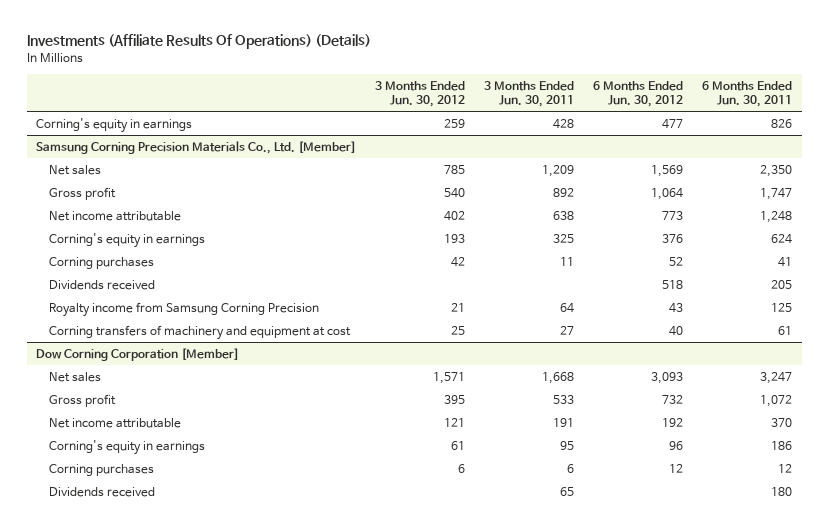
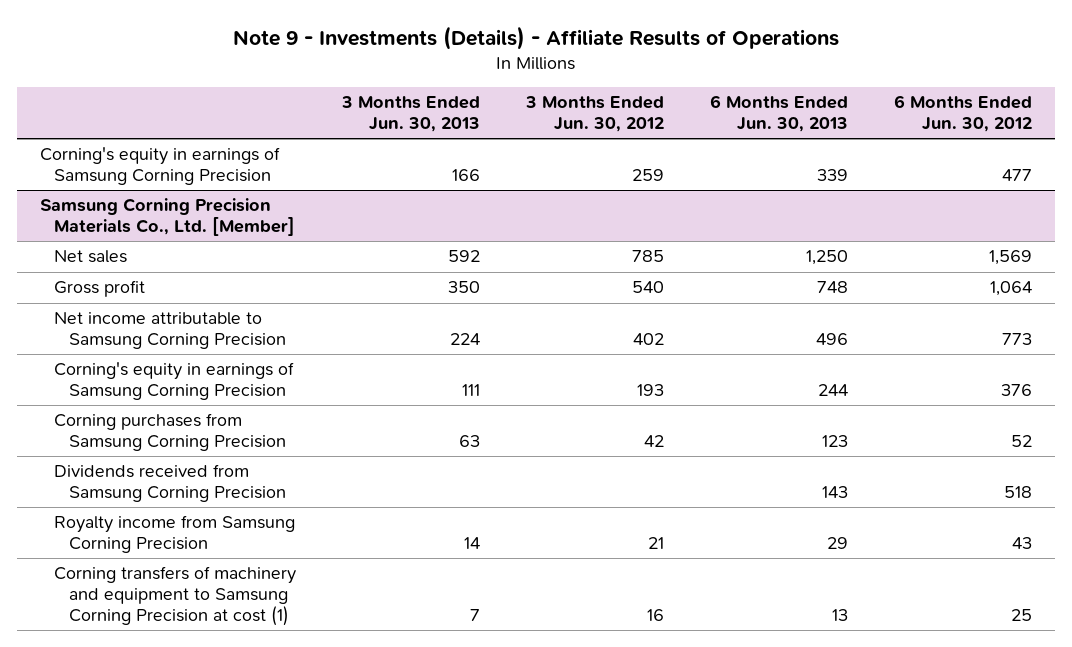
- Investments (Affiliate Results Of Operations) (Details)
+ Note 9 - Investments (Details) - Affiliate Results of Operations
- | 3 Months Ended Jun. 30, 2012 | 3 Months Ended Jun. 30, 2011 | 6 Months Ended Jun. 30, 2012 | 6 Months Ended Jun. 30, 2011
+ | 3 Months Ended Jun. 30, 2013 | 3 Months Ended Jun. 30, 2012 | 6 Months Ended Jun. 30, 2013 | 6 Months Ended Jun. 30, 2012
- Corning's equity in earnings | 259 | 428 | 477 | 826
+ Corning's equity in earnings of Samsung Corning Precision | 166 | 259 | 339 | 477
@ Samsung Corning Precision Materials Co., Ltd. [Member]
- Net income attributable | 402 | 638 | 773 | 1,248
- Corning's equity in earnings | 193 | 325 | 376 | 624
- Corning purchases | 42 | 11 | 52 | 41
- Dividends received | | | 518 | 205
+ Net income attributable to Samsung Corning Precision | 224 | 402 | 496 | 773
+ Corning's equity in earnings of Samsung Corning Precision | 111 | 193 | 244 | 376
+ Corning purchases from Samsung Corning Precision | 63 | 42 | 123 | 52
+ Dividends received from Samsung Corning Precision | | | 143 | 518
- Corning transfers of machinery and equipment at cost | 25 | 27 | 40 | 61
- Dow Corning Corporation [Member]
- Net sales | 1,571 | 1,668 | 3,093 | 3,247
- Gross profit | 395 | 533 | 732 | 1,072
- Net income attributable | 121 | 191 | 192 | 370
- Corning's equity in earnings | 61 | 95 | 96 | 186
- Corning purchases | 6 | 6 | 12 | 12
- Dividends received | | 65 | | 180
@ Samsung Corning Precision Materials Co., Ltd. [Member]
+ Corning transfers of machinery and equipment to Samsung Corning Precision at cost (1) | 7 | 16 | 13 | 25

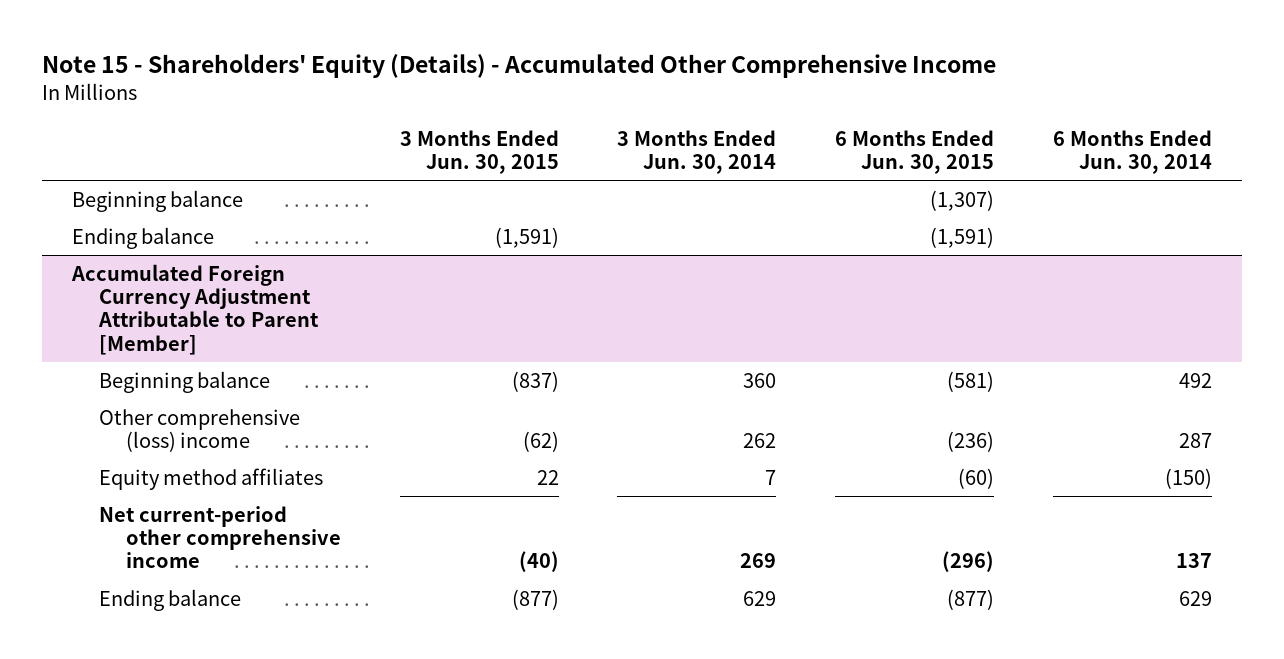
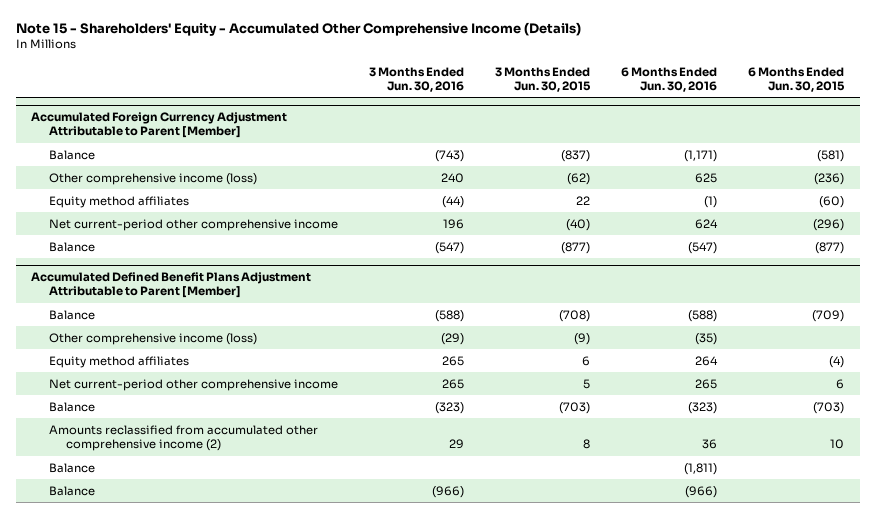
- Note 15 - Shareholders' Equity (Details) - Accumulated Other Comprehensive Income
+ Note 15 - Shareholders' Equity - Accumulated Other Comprehensive Income (Details)
- | 3 Months Ended Jun. 30, 2015 | 3 Months Ended Jun. 30, 2014 | 6 Months Ended Jun. 30, 2015 | 6 Months Ended Jun. 30, 2014
+ | 3 Months Ended Jun. 30, 2016 | 3 Months Ended Jun. 30, 2015 | 6 Months Ended Jun. 30, 2016 | 6 Months Ended Jun. 30, 2015
- Beginning balance | | | (1,307) |
- Ending balance | (1,591) | | (1,591) |
@ Accumulated Foreign Currency Adjustment Attributable to Parent [Member]
- Beginning balance | (837) | 360 | (581) | 492
- Other comprehensive (loss) income | (62) | 262 | (236) | 287
+ Balance | (743) | (837) | (1,171) | (581)
+ Other comprehensive income (loss) | 240 | (62) | 625 | (236)
- Ending balance | (877) | 629 | (877) | 629
+ Balance | (547) | (877) | (547) | (877)
+ Accumulated Defined Benefit Plans Adjustment Attributable to Parent [Member]
+ Balance | (588) | (708) | (588) | (709)
+ Other comprehensive income (loss) | (29) | (9) | (35) |
+ Equity method affiliates | 265 | 6 | 264 | (4)
+ Net current-period other comprehensive income | 265 | 5 | 265 | 6
+ Balance | (323) | (703) | (323) | (703)
+ Amounts reclassified from accumulated other comprehensive income (2) | 29 | 8 | 36 | 10
+ Balance | | | (1,811) |
+ Balance | (966) | | (966) |

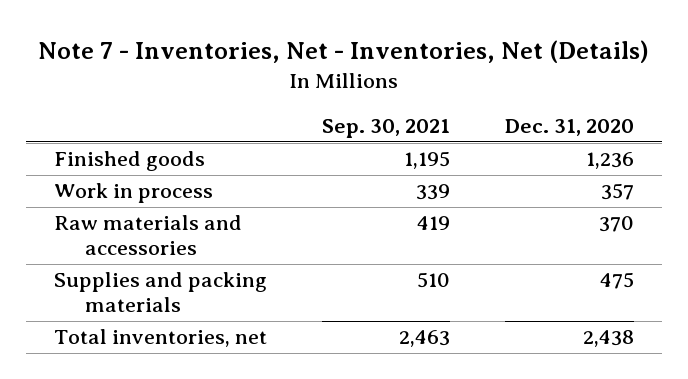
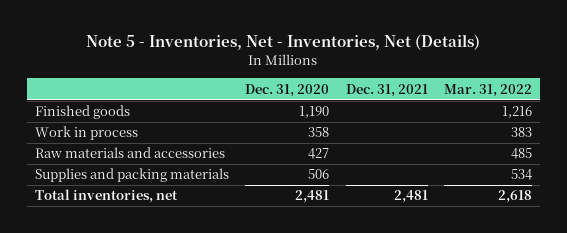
- Note 7 - Inventories, Net - Inventories, Net (Details)
+ Note 5 - Inventories, Net - Inventories, Net (Details)
- | Sep. 30, 2021 | Dec. 31, 2020
+ | Dec. 31, 2020 | Dec. 31, 2021 | Mar. 31, 2022
- Finished goods | 1,195 | 1,236
- Work in process | 339 | 357
- Raw materials and accessories | 419 | 370
- Supplies and packing materials | 510 | 475
- Total inventories, net | 2,463 | 2,438
+ Finished goods | 1,190 | | 1,216
+ Work in process | 358 | | 383
+ Raw materials and accessories | 427 | | 485
+ Supplies and packing materials | 506 | | 534
+ Total inventories, net | 2,481 | 2,481 | 2,618

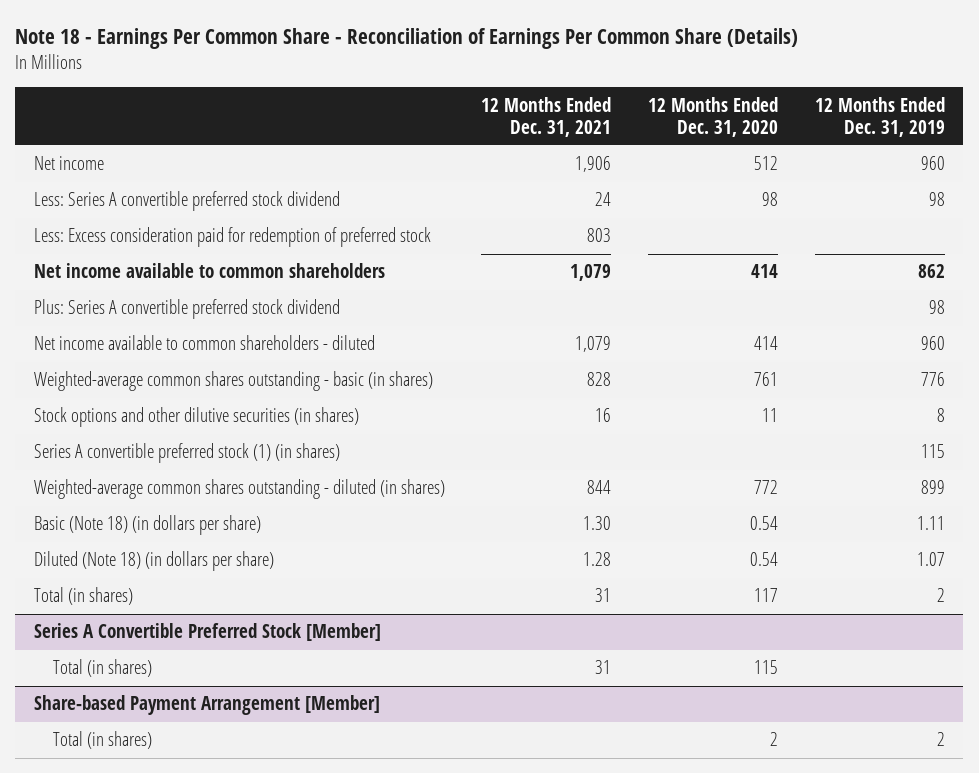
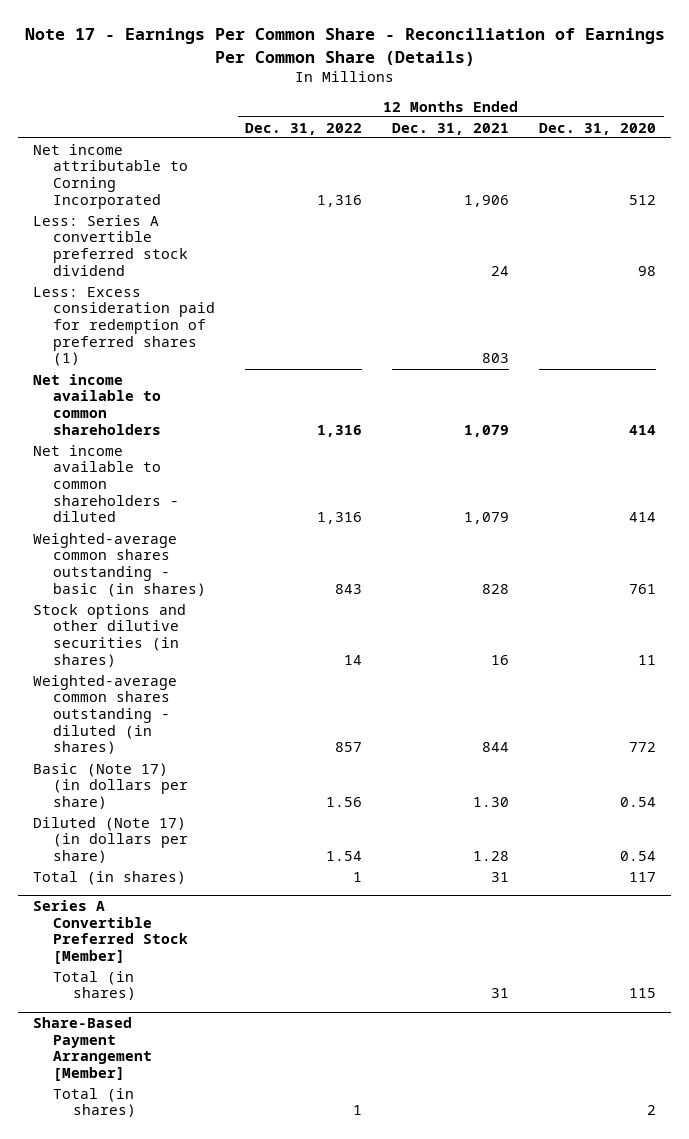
- Note 18 - Earnings Per Common Share - Reconciliation of Earnings Per Common Share (Details)
+ Note 17 - Earnings Per Common Share - Reconciliation of Earnings Per Common Share (Details)
- | 12 Months Ended Dec. 31, 2021 | 12 Months Ended Dec. 31, 2020 | 12 Months Ended Dec. 31, 2019
+ | 12 Months Ended Dec. 31, 2022 | 12 Months Ended Dec. 31, 2021 | 12 Months Ended Dec. 31, 2020
- Net income | 1,906 | 512 | 960
+ Net income attributable to Corning Incorporated | 1,316 | 1,906 | 512
- Less: Excess consideration paid for redemption of preferred stock | 803 | |
+ Less: Excess consideration paid for redemption of preferred shares (1) | | 803 |
- Plus: Series A convertible preferred stock dividend | | | 98
- Series A convertible preferred stock (1) (in shares) | | | 115
- Basic (Note 18) (in dollars per share) | 1.30 | 0.54 | 1.11
- Diluted (Note 18) (in dollars per share) | 1.28 | 0.54 | 1.07
+ Basic (Note 17) (in dollars per share) | 1.56 | 1.30 | 0.54
+ Diluted (Note 17) (in dollars per share) | 1.54 | 1.28 | 0.54
- Share-based Payment Arrangement [Member]
+ Share-Based Payment Arrangement [Member]

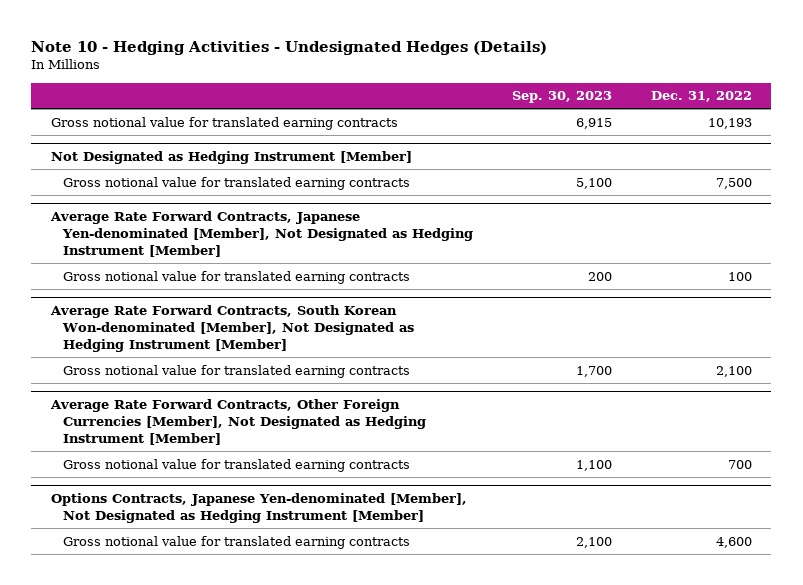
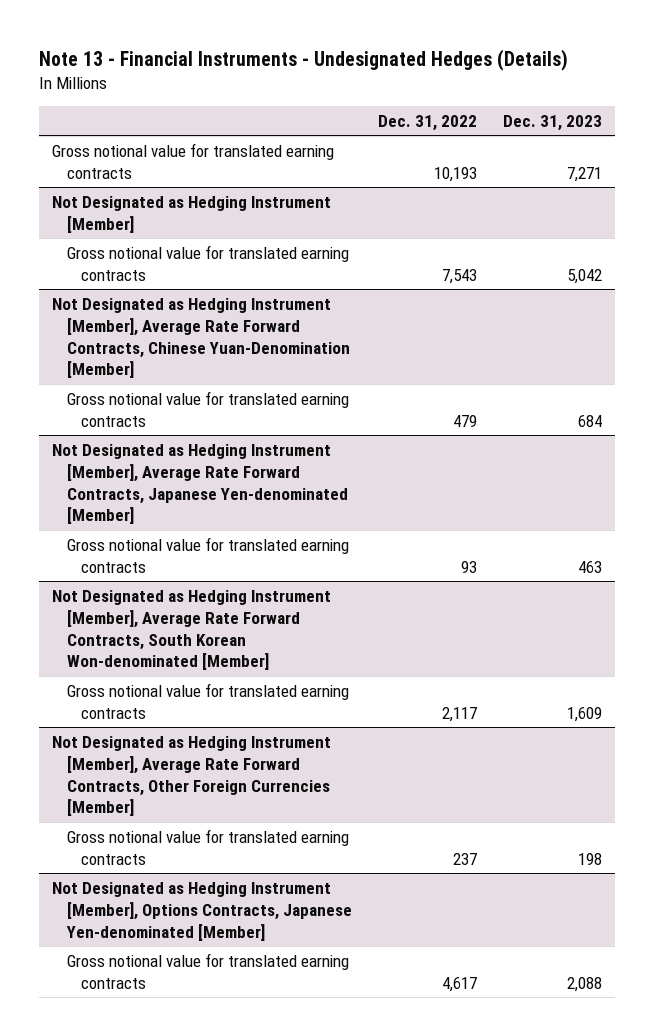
- Note 10 - Hedging Activities - Undesignated Hedges (Details)
+ Note 13 - Financial Instruments - Undesignated Hedges (Details)
- | Sep. 30, 2023 | Dec. 31, 2022
+ | Dec. 31, 2022 | Dec. 31, 2023
@ Not Designated as Hedging Instrument [Member]
- Gross notional value for translated earning contracts | 5,100 | 7,500
- Average Rate Forward Contracts, Japanese Yen-denominated [Member], Not Designated as Hedging Instrument [Member]
- Gross notional value for translated earning contracts | 200 | 100
- Average Rate Forward Contracts, South Korean Won-denominated [Member], Not Designated as Hedging Instrument [Member]
- Gross notional value for translated earning contracts | 1,700 | 2,100
- Average Rate Forward Contracts, Other Foreign Currencies [Member], Not Designated as Hedging Instrument [Member]
- Gross notional value for translated earning contracts | 1,100 | 700
- Options Contracts, Japanese Yen-denominated [Member], Not Designated as Hedging Instrument [Member]
- Gross notional value for translated earning contracts | 2,100 | 4,600
@ Not Designated as Hedging Instrument [Member]
+ Gross notional value for translated earning contracts | 7,543 | 5,042
+ Not Designated as Hedging Instrument [Member], Average Rate Forward Contracts, Chinese Yuan-Denomination [Member]
+ Gross notional value for translated earning contracts | 479 | 684
+ Not Designated as Hedging Instrument [Member], Average Rate Forward Contracts, Japanese Yen-denominated [Member]
+ Gross notional value for translated earning contracts | 93 | 463
+ Not Designated as Hedging Instrument [Member], Average Rate Forward Contracts, South Korean Won-denominated [Member]
+ Gross notional value for translated earning contracts | 2,117 | 1,609
+ Not Designated as Hedging Instrument [Member], Average Rate Forward Contracts, Other Foreign Currencies [Member]
+ Gross notional value for translated earning contracts | 237 | 198
+ Not Designated as Hedging Instrument [Member], Options Contracts, Japanese Yen-denominated [Member]
+ Gross notional value for translated earning contracts | 4,617 | 2,088

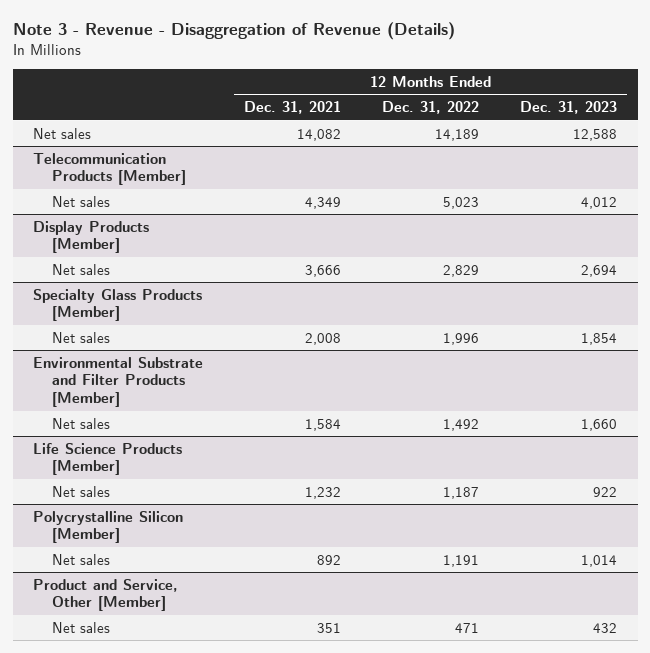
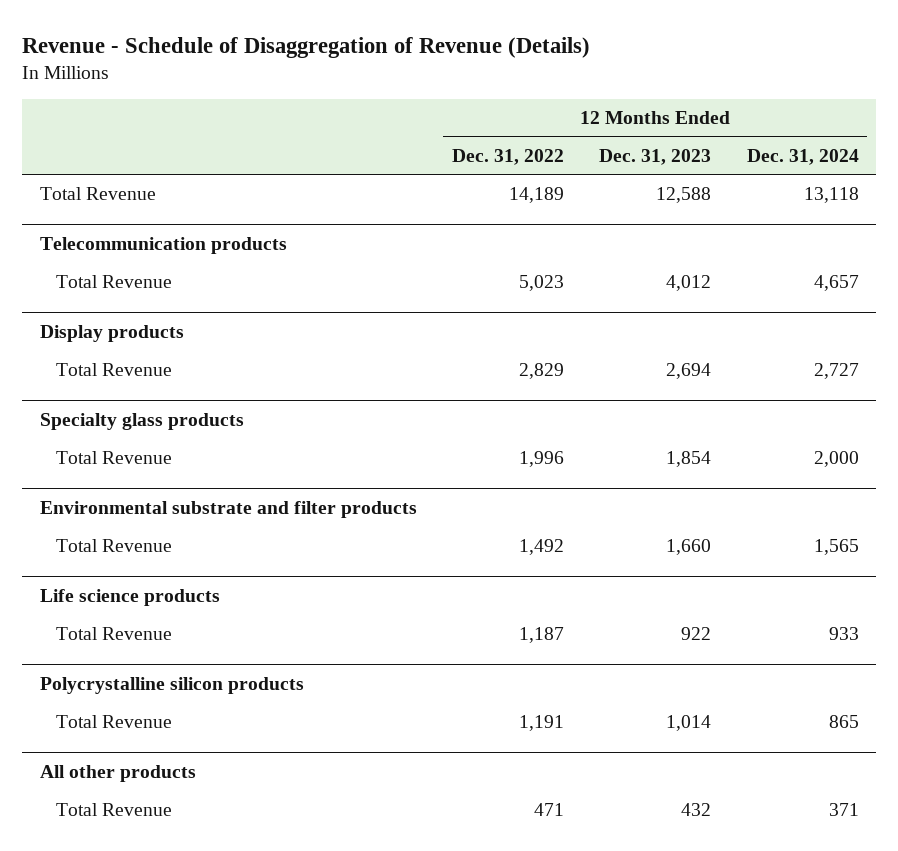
- Note 3 - Revenue - Disaggregation of Revenue (Details)
+ Revenue - Schedule of Disaggregation of Revenue (Details)
- | 12 Months Ended Dec. 31, 2021 | 12 Months Ended Dec. 31, 2022 | 12 Months Ended Dec. 31, 2023
+ | 12 Months Ended Dec. 31, 2022 | 12 Months Ended Dec. 31, 2023 | 12 Months Ended Dec. 31, 2024
- Net sales | 14,082 | 14,189 | 12,588
- Telecommunication Products [Member]
- Net sales | 4,349 | 5,023 | 4,012
- Display Products [Member]
- Net sales | 3,666 | 2,829 | 2,694
- Specialty Glass Products [Member]
- Net sales | 2,008 | 1,996 | 1,854
- Environmental Substrate and Filter Products [Member]
- Net sales | 1,584 | 1,492 | 1,660
- Life Science Products [Member]
- Net sales | 1,232 | 1,187 | 922
- Polycrystalline Silicon [Member]
- Net sales | 892 | 1,191 | 1,014
- Product and Service, Other [Member]
- Net sales | 351 | 471 | 432
+ Total Revenue | 14,189 | 12,588 | 13,118
+ Telecommunication products
+ Total Revenue | 5,023 | 4,012 | 4,657
+ Display products
+ Total Revenue | 2,829 | 2,694 | 2,727
+ Specialty glass products
+ Total Revenue | 1,996 | 1,854 | 2,000
+ Environmental substrate and filter products
+ Total Revenue | 1,492 | 1,660 | 1,565
+ Life science products
+ Total Revenue | 1,187 | 922 | 933
+ Polycrystalline silicon products
+ Total Revenue | 1,191 | 1,014 | 865
+ All other products
+ Total Revenue | 471 | 432 | 371

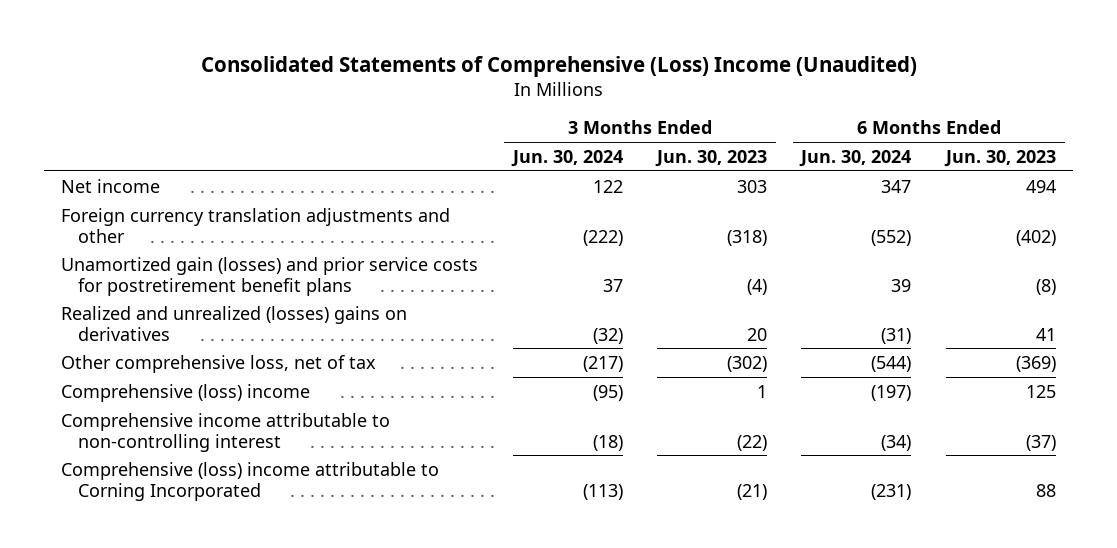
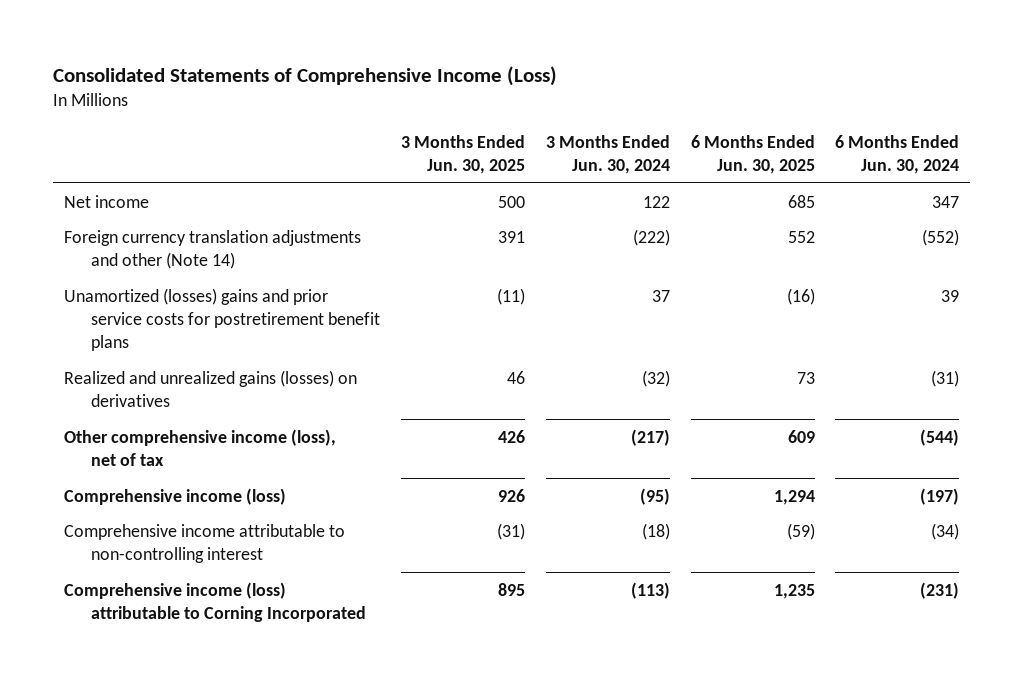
- Consolidated Statements of Comprehensive (Loss) Income (Unaudited)
+ Consolidated Statements of Comprehensive Income (Loss)
- | 3 Months Ended Jun. 30, 2024 | 3 Months Ended Jun. 30, 2023 | 6 Months Ended Jun. 30, 2024 | 6 Months Ended Jun. 30, 2023
+ | 3 Months Ended Jun. 30, 2025 | 3 Months Ended Jun. 30, 2024 | 6 Months Ended Jun. 30, 2025 | 6 Months Ended Jun. 30, 2024
- Foreign currency translation adjustments and other | (222) | (318) | (552) | (402)
- Unamortized gain (losses) and prior service costs for postretirement benefit plans | 37 | (4) | 39 | (8)
- Realized and unrealized (losses) gains on derivatives | (32) | 20 | (31) | 41
- Other comprehensive loss, net of tax | (217) | (302) | (544) | (369)
- Comprehensive (loss) income | (95) | 1 | (197) | 125
+ Foreign currency translation adjustments and other (Note 14) | 391 | (222) | 552 | (552)
+ Unamortized (losses) gains and prior service costs for postretirement benefit plans | (11) | 37 | (16) | 39
+ Realized and unrealized gains (losses) on derivatives | 46 | (32) | 73 | (31)
+ Other comprehensive income (loss), net of tax | 426 | (217) | 609 | (544)
+ Comprehensive income (loss) | 926 | (95) | 1,294 | (197)
- Comprehensive (loss) income attributable to Corning Incorporated | (113) | (21) | (231) | 88
+ Comprehensive income (loss) attributable to Corning Incorporated | 895 | (113) | 1,235 | (231)

